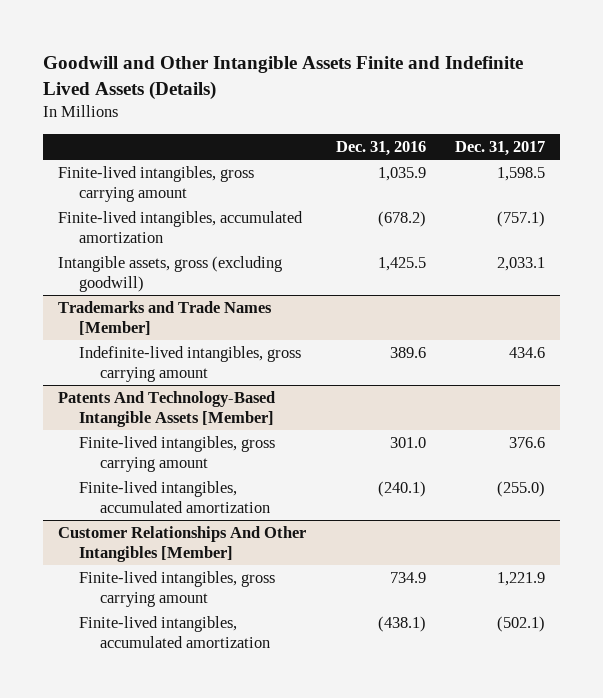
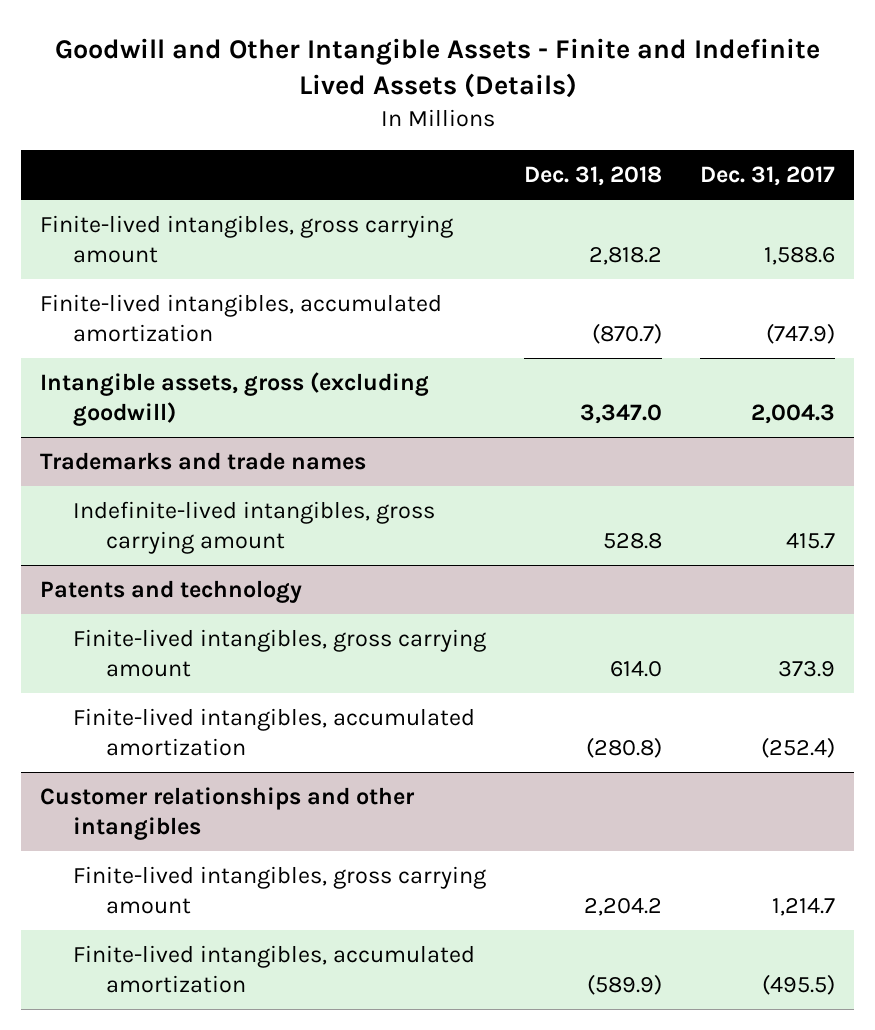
- Goodwill and Other Intangible Assets Finite and Indefinite Lived Assets (Details)
+ Goodwill and Other Intangible Assets - Finite and Indefinite Lived Assets (Details)
- | Dec. 31, 2016 | Dec. 31, 2017
+ | Dec. 31, 2018 | Dec. 31, 2017
- Finite-lived intangibles, gross carrying amount | 1,035.9 | 1,598.5
- Finite-lived intangibles, accumulated amortization | (678.2) | (757.1)
- Intangible assets, gross (excluding goodwill) | 1,425.5 | 2,033.1
- Trademarks and Trade Names [Member]
- Indefinite-lived intangibles, gross carrying amount | 389.6 | 434.6
- Patents And Technology-Based Intangible Assets [Member]
- Finite-lived intangibles, gross carrying amount | 301.0 | 376.6
- Finite-lived intangibles, accumulated amortization | (240.1) | (255.0)
- Customer Relationships And Other Intangibles [Member]
- Finite-lived intangibles, gross carrying amount | 734.9 | 1,221.9
- Finite-lived intangibles, accumulated amortization | (438.1) | (502.1)
+ Finite-lived intangibles, gross carrying amount | 2,818.2 | 1,588.6
+ Finite-lived intangibles, accumulated amortization | (870.7) | (747.9)
+ Intangible assets, gross (excluding goodwill) | 3,347.0 | 2,004.3
+ Trademarks and trade names
+ Indefinite-lived intangibles, gross carrying amount | 528.8 | 415.7
+ Patents and technology
+ Finite-lived intangibles, gross carrying amount | 614.0 | 373.9
+ Finite-lived intangibles, accumulated amortization | (280.8) | (252.4)
+ Customer relationships and other intangibles
+ Finite-lived intangibles, gross carrying amount | 2,204.2 | 1,214.7
+ Finite-lived intangibles, accumulated amortization | (589.9) | (495.5)

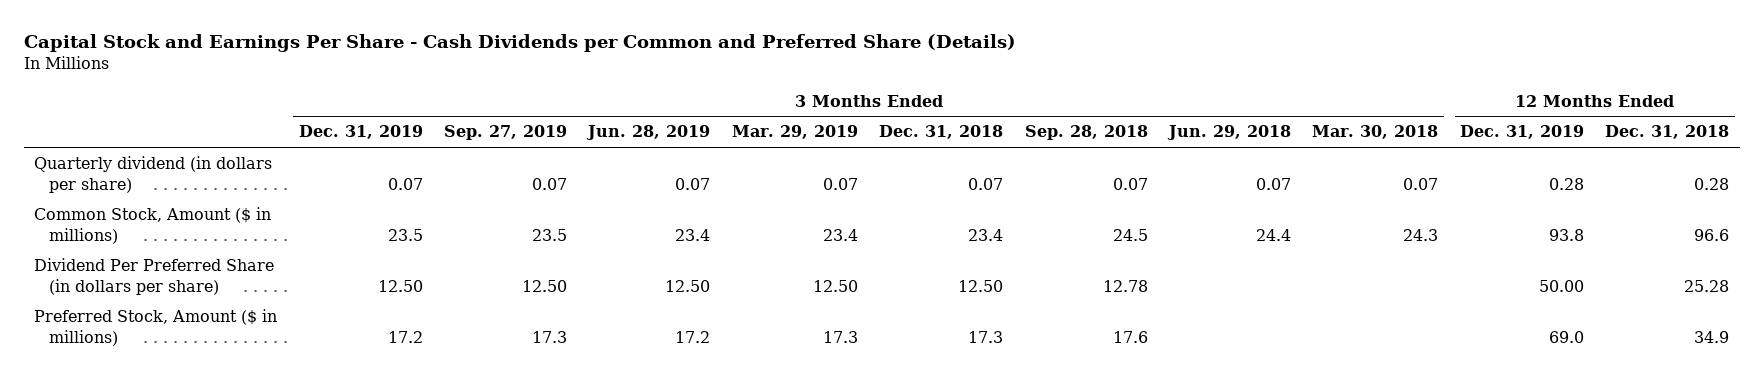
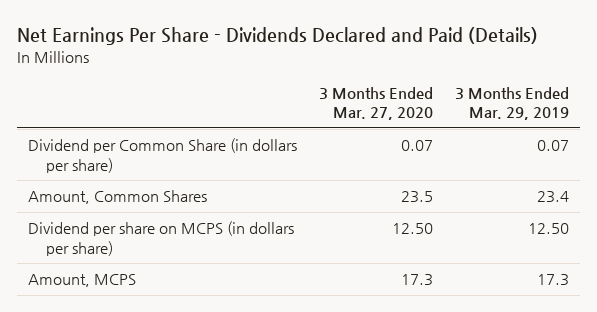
- Capital Stock and Earnings Per Share - Cash Dividends per Common and Preferred Share (Details)
+ Net Earnings Per Share - Dividends Declared and Paid (Details)
- | 3 Months Ended Dec. 31, 2019 | 3 Months Ended Sep. 27, 2019 | 3 Months Ended Jun. 28, 2019 | 3 Months Ended Mar. 29, 2019 | 3 Months Ended Dec. 31, 2018 | 3 Months Ended Sep. 28, 2018 | 3 Months Ended Jun. 29, 2018 | 3 Months Ended Mar. 30, 2018 | 12 Months Ended Dec. 31, 2019 | 12 Months Ended Dec. 31, 2018
+ | 3 Months Ended Mar. 27, 2020 | 3 Months Ended Mar. 29, 2019
- Quarterly dividend (in dollars per share) | 0.07 | 0.07 | 0.07 | 0.07 | 0.07 | 0.07 | 0.07 | 0.07 | 0.28 | 0.28
- Common Stock, Amount ($ in millions) | 23.5 | 23.5 | 23.4 | 23.4 | 23.4 | 24.5 | 24.4 | 24.3 | 93.8 | 96.6
- Dividend Per Preferred Share (in dollars per share) | 12.50 | 12.50 | 12.50 | 12.50 | 12.50 | 12.78 | | | 50.00 | 25.28
- Preferred Stock, Amount ($ in millions) | 17.2 | 17.3 | 17.2 | 17.3 | 17.3 | 17.6 | | | 69.0 | 34.9
+ Dividend per Common Share (in dollars per share) | 0.07 | 0.07
+ Amount, Common Shares | 23.5 | 23.4
+ Dividend per share on MCPS (in dollars per share) | 12.50 | 12.50
+ Amount, MCPS | 17.3 | 17.3

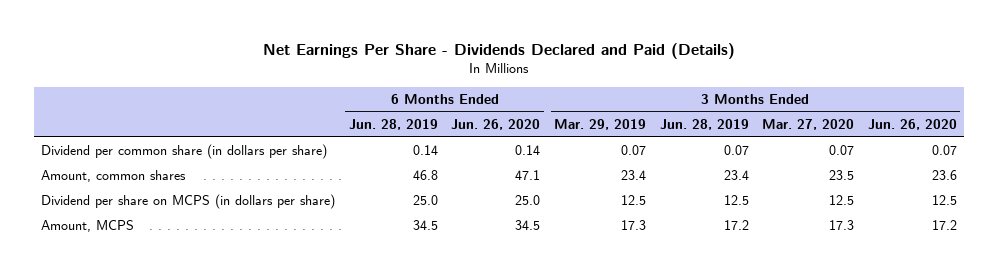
- | 3 Months Ended Mar. 27, 2020 | 3 Months Ended Mar. 29, 2019
+ | 6 Months Ended Jun. 28, 2019 | 6 Months Ended Jun. 26, 2020 | 3 Months Ended Mar. 29, 2019 | 3 Months Ended Jun. 28, 2019 | 3 Months Ended Mar. 27, 2020 | 3 Months Ended Jun. 26, 2020
- Dividend per Common Share (in dollars per share) | 0.07 | 0.07
- Amount, Common Shares | 23.5 | 23.4
- Dividend per share on MCPS (in dollars per share) | 12.50 | 12.50
+ Dividend per common share (in dollars per share) | 0.14 | 0.14 | 0.07 | 0.07 | 0.07 | 0.07
+ Amount, common shares | 46.8 | 47.1 | 23.4 | 23.4 | 23.5 | 23.6
+ Dividend per share on MCPS (in dollars per share) | 25.0 | 25.0 | 12.5 | 12.5 | 12.5 | 12.5

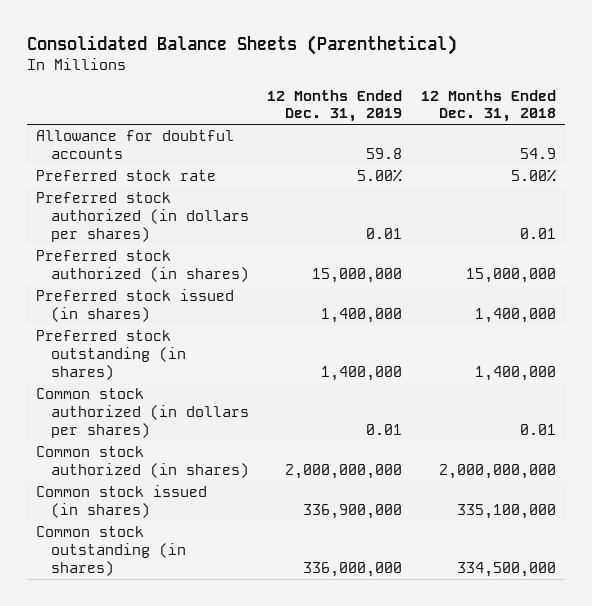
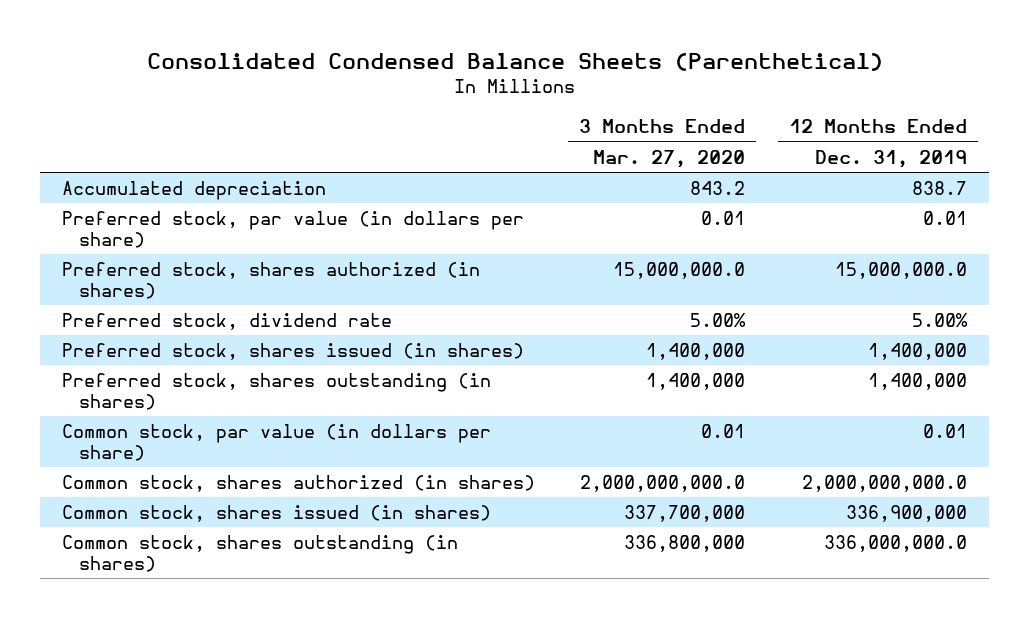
- Consolidated Balance Sheets (Parenthetical)
+ Consolidated Condensed Balance Sheets (Parenthetical)
- | 12 Months Ended Dec. 31, 2019 | 12 Months Ended Dec. 31, 2018
+ | 3 Months Ended Mar. 27, 2020 | 12 Months Ended Dec. 31, 2019
- Allowance for doubtful accounts | 59.8 | 54.9
- Preferred stock rate | 5.00% | 5.00%
- Preferred stock authorized (in dollars per shares) | 0.01 | 0.01
- Preferred stock authorized (in shares) | 15,000,000 | 15,000,000
- Preferred stock issued (in shares) | 1,400,000 | 1,400,000
- Preferred stock outstanding (in shares) | 1,400,000 | 1,400,000
- Common stock authorized (in dollars per shares) | 0.01 | 0.01
- Common stock authorized (in shares) | 2,000,000,000 | 2,000,000,000
- Common stock issued (in shares) | 336,900,000 | 335,100,000
- Common stock outstanding (in shares) | 336,000,000 | 334,500,000
+ Accumulated depreciation | 843.2 | 838.7
+ Preferred stock, par value (in dollars per share) | 0.01 | 0.01
+ Preferred stock, shares authorized (in shares) | 15,000,000.0 | 15,000,000.0
+ Preferred stock, dividend rate | 5.00% | 5.00%
+ Preferred stock, shares issued (in shares) | 1,400,000 | 1,400,000
+ Preferred stock, shares outstanding (in shares) | 1,400,000 | 1,400,000
+ Common stock, par value (in dollars per share) | 0.01 | 0.01
+ Common stock, shares authorized (in shares) | 2,000,000,000.0 | 2,000,000,000.0
+ Common stock, shares issued (in shares) | 337,700,000 | 336,900,000
+ Common stock, shares outstanding (in shares) | 336,800,000 | 336,000,000.0

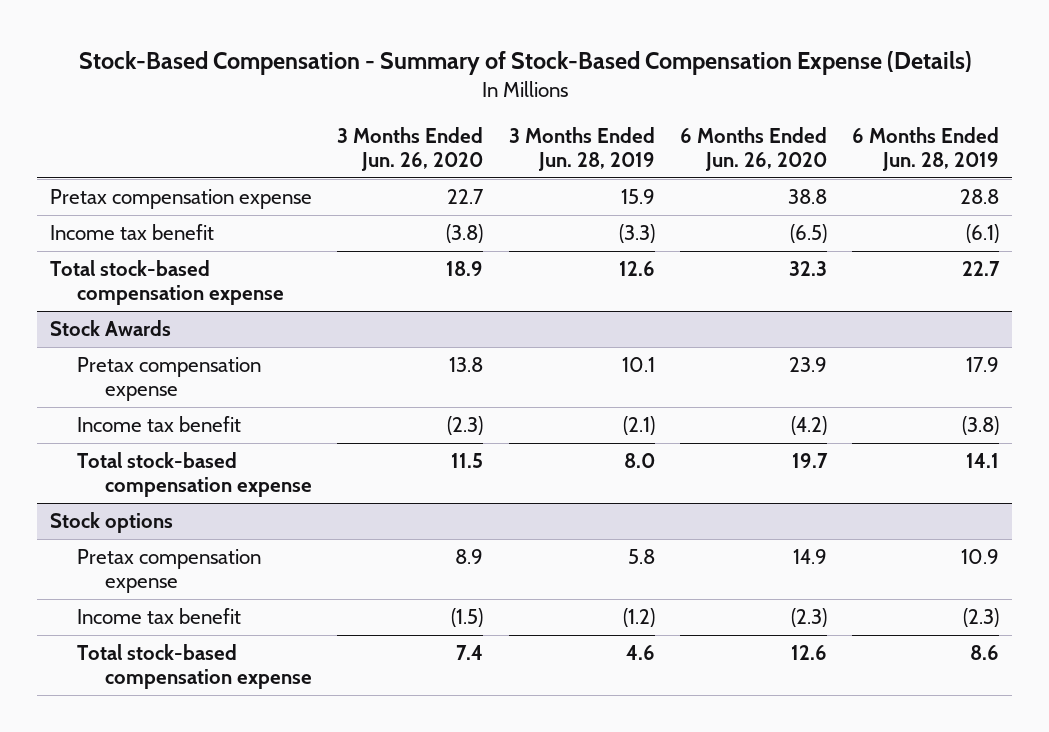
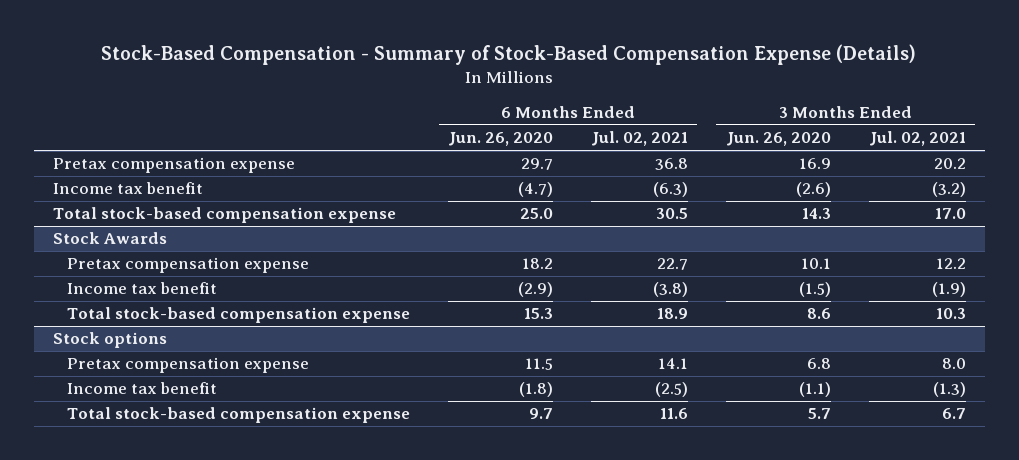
- | 3 Months Ended Jun. 26, 2020 | 3 Months Ended Jun. 28, 2019 | 6 Months Ended Jun. 26, 2020 | 6 Months Ended Jun. 28, 2019
+ | 6 Months Ended Jun. 26, 2020 | 6 Months Ended Jul. 02, 2021 | 3 Months Ended Jun. 26, 2020 | 3 Months Ended Jul. 02, 2021
- Pretax compensation expense | 22.7 | 15.9 | 38.8 | 28.8
- Income tax benefit | (3.8) | (3.3) | (6.5) | (6.1)
- Total stock-based compensation expense | 18.9 | 12.6 | 32.3 | 22.7
+ Pretax compensation expense | 29.7 | 36.8 | 16.9 | 20.2
+ Income tax benefit | (4.7) | (6.3) | (2.6) | (3.2)
+ Total stock-based compensation expense | 25.0 | 30.5 | 14.3 | 17.0
@ Stock Awards
- Pretax compensation expense | 13.8 | 10.1 | 23.9 | 17.9
- Income tax benefit | (2.3) | (2.1) | (4.2) | (3.8)
- Total stock-based compensation expense | 11.5 | 8.0 | 19.7 | 14.1
+ Pretax compensation expense | 18.2 | 22.7 | 10.1 | 12.2
+ Income tax benefit | (2.9) | (3.8) | (1.5) | (1.9)
+ Total stock-based compensation expense | 15.3 | 18.9 | 8.6 | 10.3
@ Stock options
- Pretax compensation expense | 8.9 | 5.8 | 14.9 | 10.9
- Income tax benefit | (1.5) | (1.2) | (2.3) | (2.3)
- Total stock-based compensation expense | 7.4 | 4.6 | 12.6 | 8.6
+ Pretax compensation expense | 11.5 | 14.1 | 6.8 | 8.0
+ Income tax benefit | (1.8) | (2.5) | (1.1) | (1.3)
+ Total stock-based compensation expense | 9.7 | 11.6 | 5.7 | 6.7

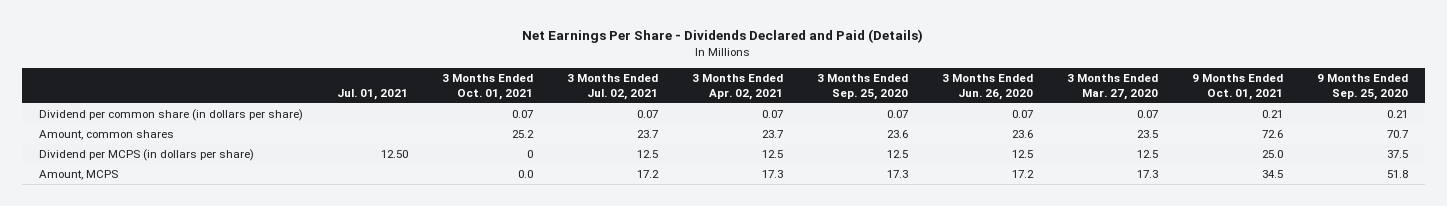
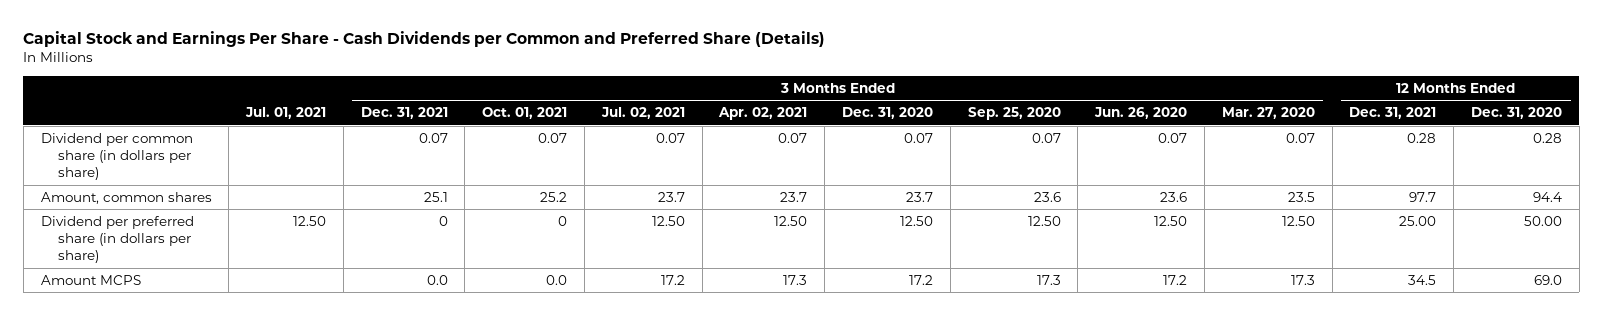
- Net Earnings Per Share - Dividends Declared and Paid (Details)
+ Capital Stock and Earnings Per Share - Cash Dividends per Common and Preferred Share (Details)
- | Jul. 01, 2021 | 3 Months Ended Oct. 01, 2021 | 3 Months Ended Jul. 02, 2021 | 3 Months Ended Apr. 02, 2021 | 3 Months Ended Sep. 25, 2020 | 3 Months Ended Jun. 26, 2020 | 3 Months Ended Mar. 27, 2020 | 9 Months Ended Oct. 01, 2021 | 9 Months Ended Sep. 25, 2020
+ | Jul. 01, 2021 | 3 Months Ended Dec. 31, 2021 | 3 Months Ended Oct. 01, 2021 | 3 Months Ended Jul. 02, 2021 | 3 Months Ended Apr. 02, 2021 | 3 Months Ended Dec. 31, 2020 | 3 Months Ended Sep. 25, 2020 | 3 Months Ended Jun. 26, 2020 | 3 Months Ended Mar. 27, 2020 | 12 Months Ended Dec. 31, 2021 | 12 Months Ended Dec. 31, 2020
- Dividend per MCPS (in dollars per share) | 12.50 | 0 | 12.5 | 12.5 | 12.5 | 12.5 | 12.5 | 25.0 | 37.5
- Amount, MCPS | | 0.0 | 17.2 | 17.3 | 17.3 | 17.2 | 17.3 | 34.5 | 51.8
+ Dividend per preferred share (in dollars per share) | 12.50 | 0 | 0 | 12.50 | 12.50 | 12.50 | 12.50 | 12.50 | 12.50 | 25.00 | 50.00
+ Amount MCPS | | 0.0 | 0.0 | 17.2 | 17.3 | 17.2 | 17.3 | 17.2 | 17.3 | 34.5 | 69.0

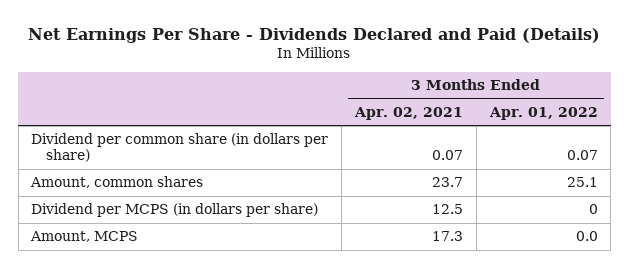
- Capital Stock and Earnings Per Share - Cash Dividends per Common and Preferred Share (Details)
+ Net Earnings Per Share - Dividends Declared and Paid (Details)
- | Jul. 01, 2021 | 3 Months Ended Dec. 31, 2021 | 3 Months Ended Oct. 01, 2021 | 3 Months Ended Jul. 02, 2021 | 3 Months Ended Apr. 02, 2021 | 3 Months Ended Dec. 31, 2020 | 3 Months Ended Sep. 25, 2020 | 3 Months Ended Jun. 26, 2020 | 3 Months Ended Mar. 27, 2020 | 12 Months Ended Dec. 31, 2021 | 12 Months Ended Dec. 31, 2020
+ | 3 Months Ended Apr. 02, 2021 | 3 Months Ended Apr. 01, 2022
- Dividend per preferred share (in dollars per share) | 12.50 | 0 | 0 | 12.50 | 12.50 | 12.50 | 12.50 | 12.50 | 12.50 | 25.00 | 50.00
- Amount MCPS | | 0.0 | 0.0 | 17.2 | 17.3 | 17.2 | 17.3 | 17.2 | 17.3 | 34.5 | 69.0
+ Dividend per MCPS (in dollars per share) | 12.5 | 0
+ Amount, MCPS | 17.3 | 0.0

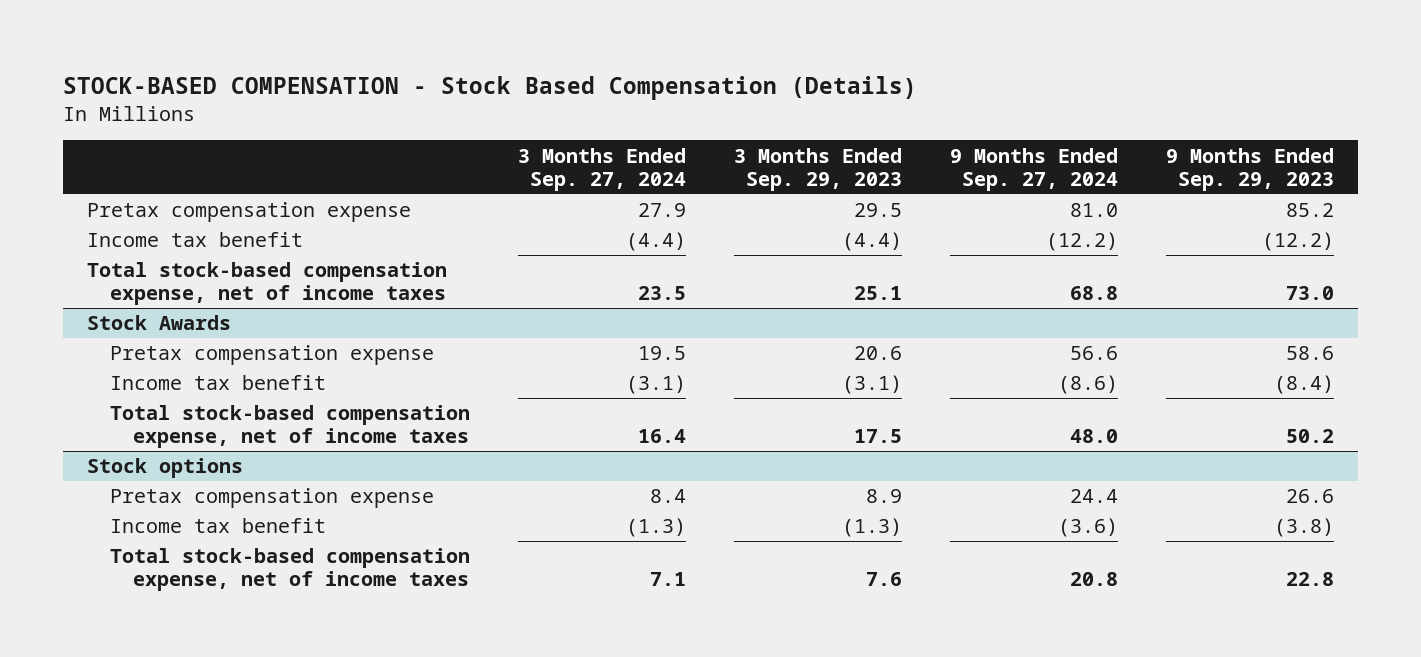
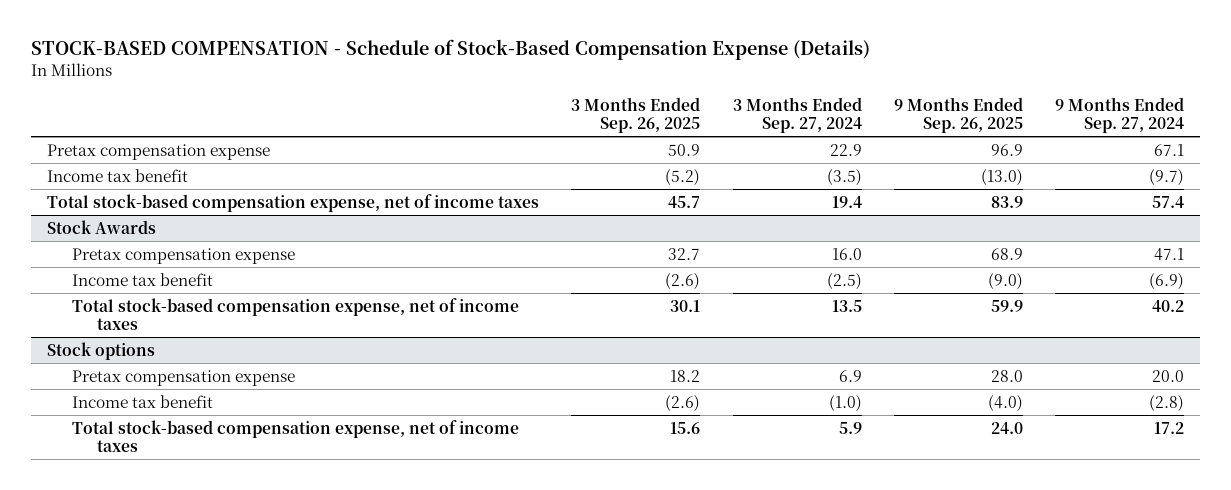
- STOCK-BASED COMPENSATION - Stock Based Compensation (Details)
+ STOCK-BASED COMPENSATION - Schedule of Stock-Based Compensation Expense (Details)
- | 3 Months Ended Sep. 27, 2024 | 3 Months Ended Sep. 29, 2023 | 9 Months Ended Sep. 27, 2024 | 9 Months Ended Sep. 29, 2023
+ | 3 Months Ended Sep. 26, 2025 | 3 Months Ended Sep. 27, 2024 | 9 Months Ended Sep. 26, 2025 | 9 Months Ended Sep. 27, 2024
- Pretax compensation expense | 27.9 | 29.5 | 81.0 | 85.2
- Income tax benefit | (4.4) | (4.4) | (12.2) | (12.2)
- Total stock-based compensation expense, net of income taxes | 23.5 | 25.1 | 68.8 | 73.0
+ Pretax compensation expense | 50.9 | 22.9 | 96.9 | 67.1
+ Income tax benefit | (5.2) | (3.5) | (13.0) | (9.7)
+ Total stock-based compensation expense, net of income taxes | 45.7 | 19.4 | 83.9 | 57.4
@ Stock Awards
- Pretax compensation expense | 19.5 | 20.6 | 56.6 | 58.6
- Income tax benefit | (3.1) | (3.1) | (8.6) | (8.4)
- Total stock-based compensation expense, net of income taxes | 16.4 | 17.5 | 48.0 | 50.2
+ Pretax compensation expense | 32.7 | 16.0 | 68.9 | 47.1
+ Income tax benefit | (2.6) | (2.5) | (9.0) | (6.9)
+ Total stock-based compensation expense, net of income taxes | 30.1 | 13.5 | 59.9 | 40.2
@ Stock options
- Pretax compensation expense | 8.4 | 8.9 | 24.4 | 26.6
- Income tax benefit | (1.3) | (1.3) | (3.6) | (3.8)
- Total stock-based compensation expense, net of income taxes | 7.1 | 7.6 | 20.8 | 22.8
+ Pretax compensation expense | 18.2 | 6.9 | 28.0 | 20.0
+ Income tax benefit | (2.6) | (1.0) | (4.0) | (2.8)
+ Total stock-based compensation expense, net of income taxes | 15.6 | 5.9 | 24.0 | 17.2

